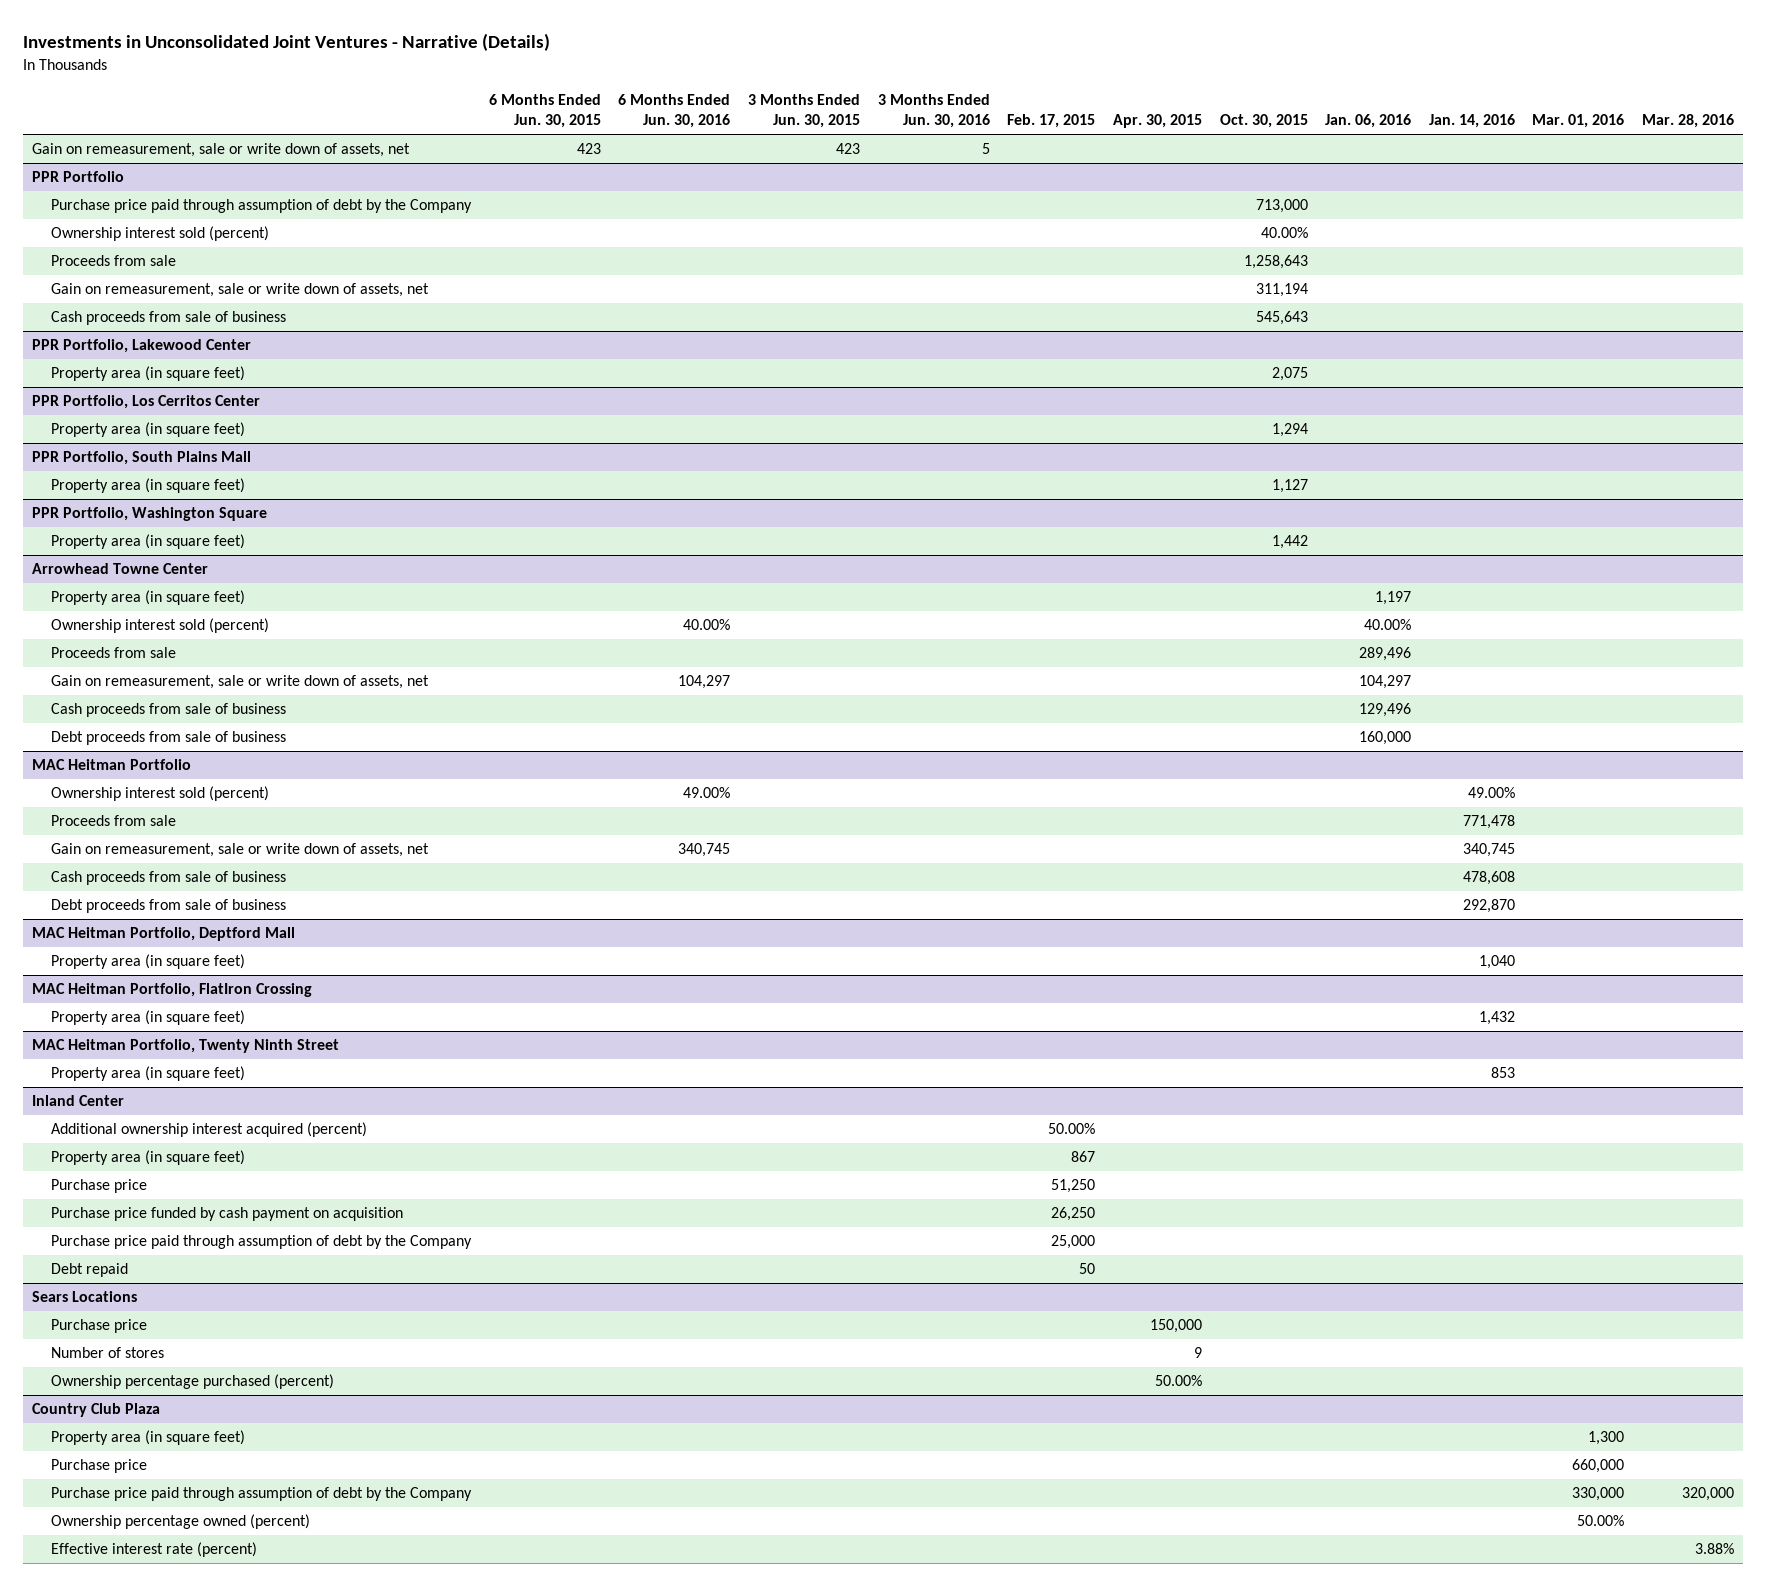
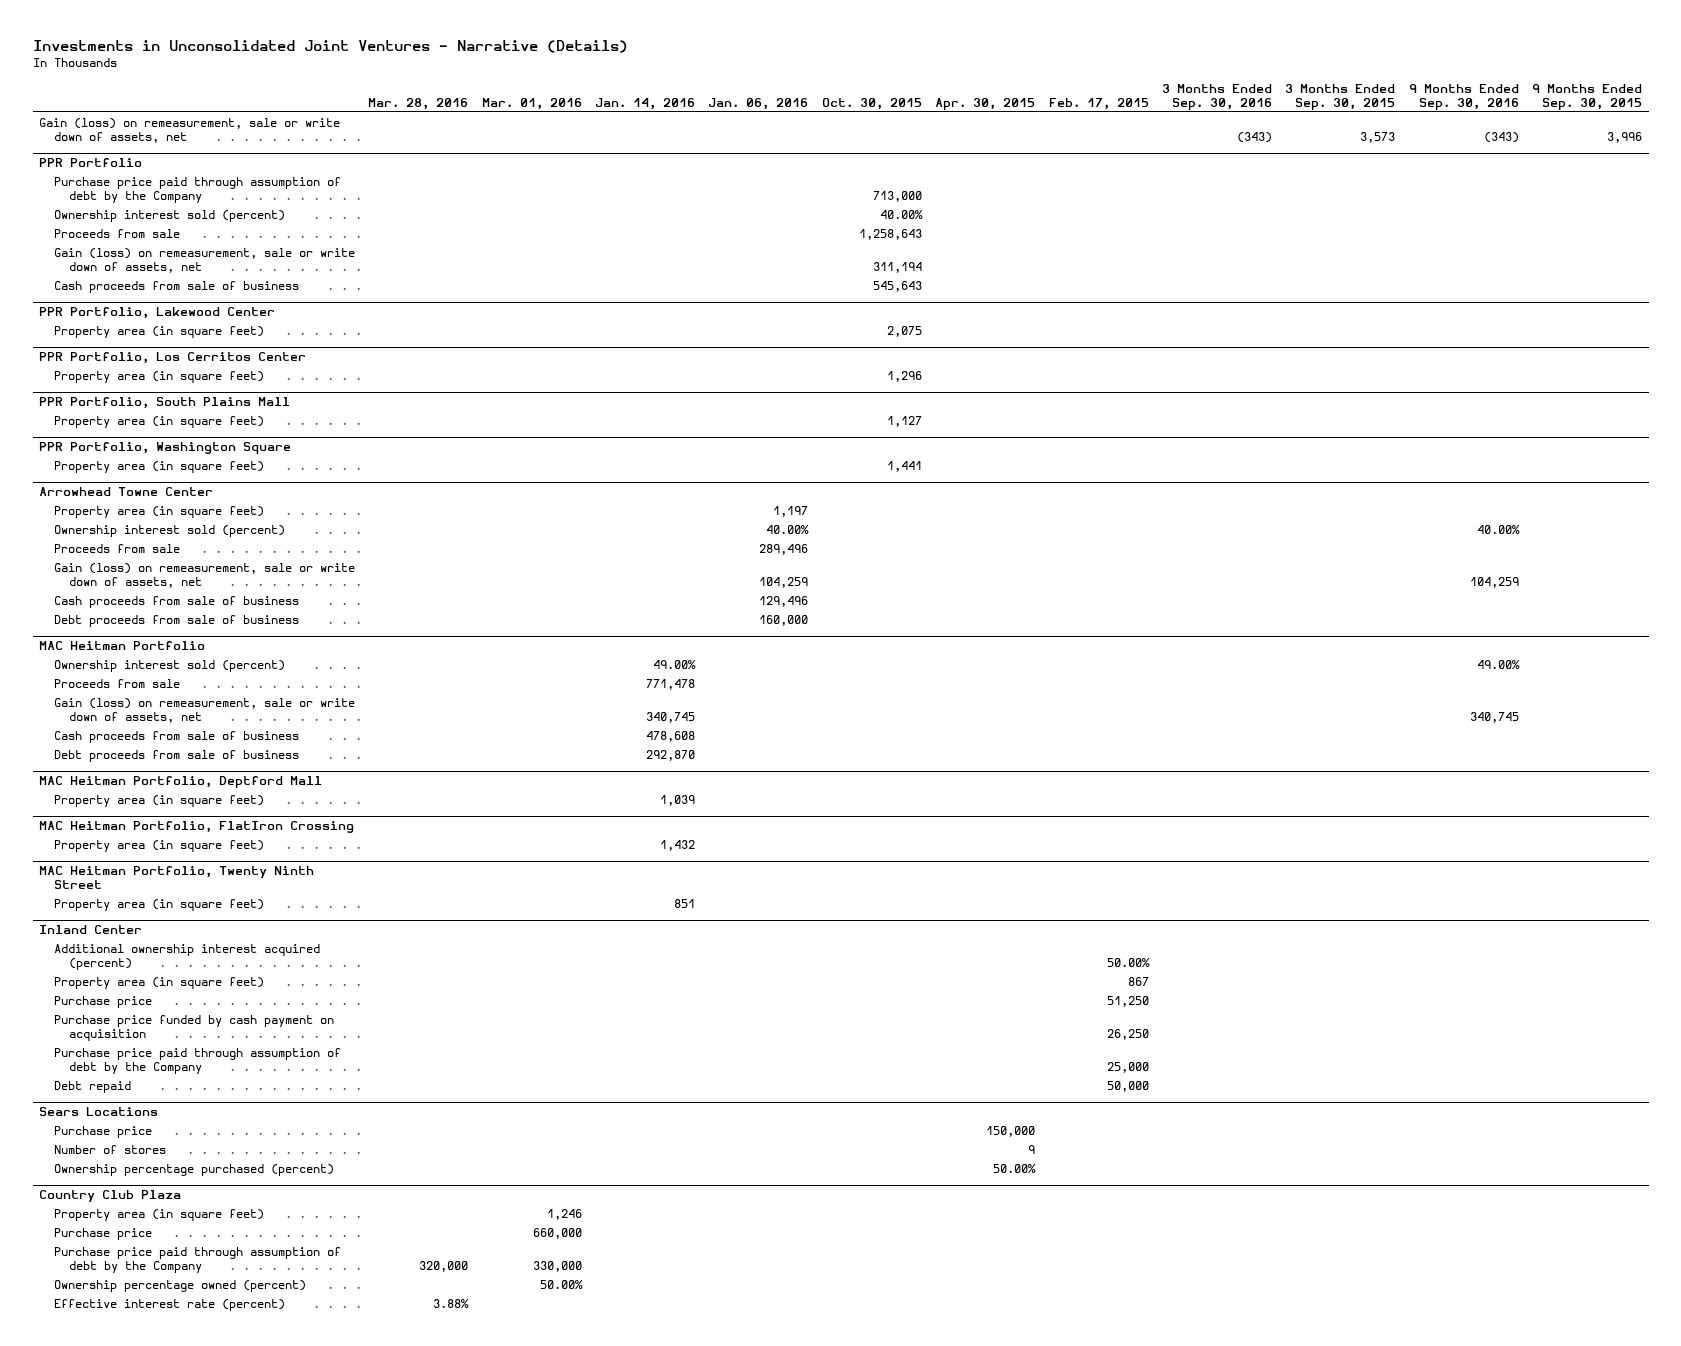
- | 6 Months Ended Jun. 30, 2015 | 6 Months Ended Jun. 30, 2016 | 3 Months Ended Jun. 30, 2015 | 3 Months Ended Jun. 30, 2016 | Feb. 17, 2015 | Apr. 30, 2015 | Oct. 30, 2015 | Jan. 06, 2016 | Jan. 14, 2016 | Mar. 01, 2016 | Mar. 28, 2016
+ | Mar. 28, 2016 | Mar. 01, 2016 | Jan. 14, 2016 | Jan. 06, 2016 | Oct. 30, 2015 | Apr. 30, 2015 | Feb. 17, 2015 | 3 Months Ended Sep. 30, 2016 | 3 Months Ended Sep. 30, 2015 | 9 Months Ended Sep. 30, 2016 | 9 Months Ended Sep. 30, 2015
- Gain on remeasurement, sale or write down of assets, net | 423 | | 423 | 5 | | | | | | |
+ Gain (loss) on remeasurement, sale or write down of assets, net | | | | | | | | (343) | 3,573 | (343) | 3,996
@ PPR Portfolio
- Gain on remeasurement, sale or write down of assets, net | | | | | | | 311,194 | | | |
+ Gain (loss) on remeasurement, sale or write down of assets, net | | | | | 311,194 | | | | | |
@ PPR Portfolio, Los Cerritos Center
- Property area (in square feet) | | | | | | | 1,294 | | | |
+ Property area (in square feet) | | | | | 1,296 | | | | | |
@ PPR Portfolio, Washington Square
- Property area (in square feet) | | | | | | | 1,442 | | | |
+ Property area (in square feet) | | | | | 1,441 | | | | | |
@ Arrowhead Towne Center
- Gain on remeasurement, sale or write down of assets, net | | 104,297 | | | | | | 104,297 | | |
+ Gain (loss) on remeasurement, sale or write down of assets, net | | | | 104,259 | | | | | | 104,259 |
@ MAC Heitman Portfolio
- Gain on remeasurement, sale or write down of assets, net | | 340,745 | | | | | | | 340,745 | |
+ Gain (loss) on remeasurement, sale or write down of assets, net | | | 340,745 | | | | | | | 340,745 |
@ MAC Heitman Portfolio, Deptford Mall
- Property area (in square feet) | | | | | | | | | 1,040 | |
+ Property area (in square feet) | | | 1,039 | | | | | | | |
@ MAC Heitman Portfolio, Twenty Ninth Street
- Property area (in square feet) | | | | | | | | | 853 | |
+ Property area (in square feet) | | | 851 | | | | | | | |
@ Inland Center
- Debt repaid | | | | | 50 | | | | | |
+ Debt repaid | | | | | | | 50,000 | | | |
@ Country Club Plaza
- Property area (in square feet) | | | | | | | | | | 1,300 |
+ Property area (in square feet) | | 1,246 | | | | | | | | |

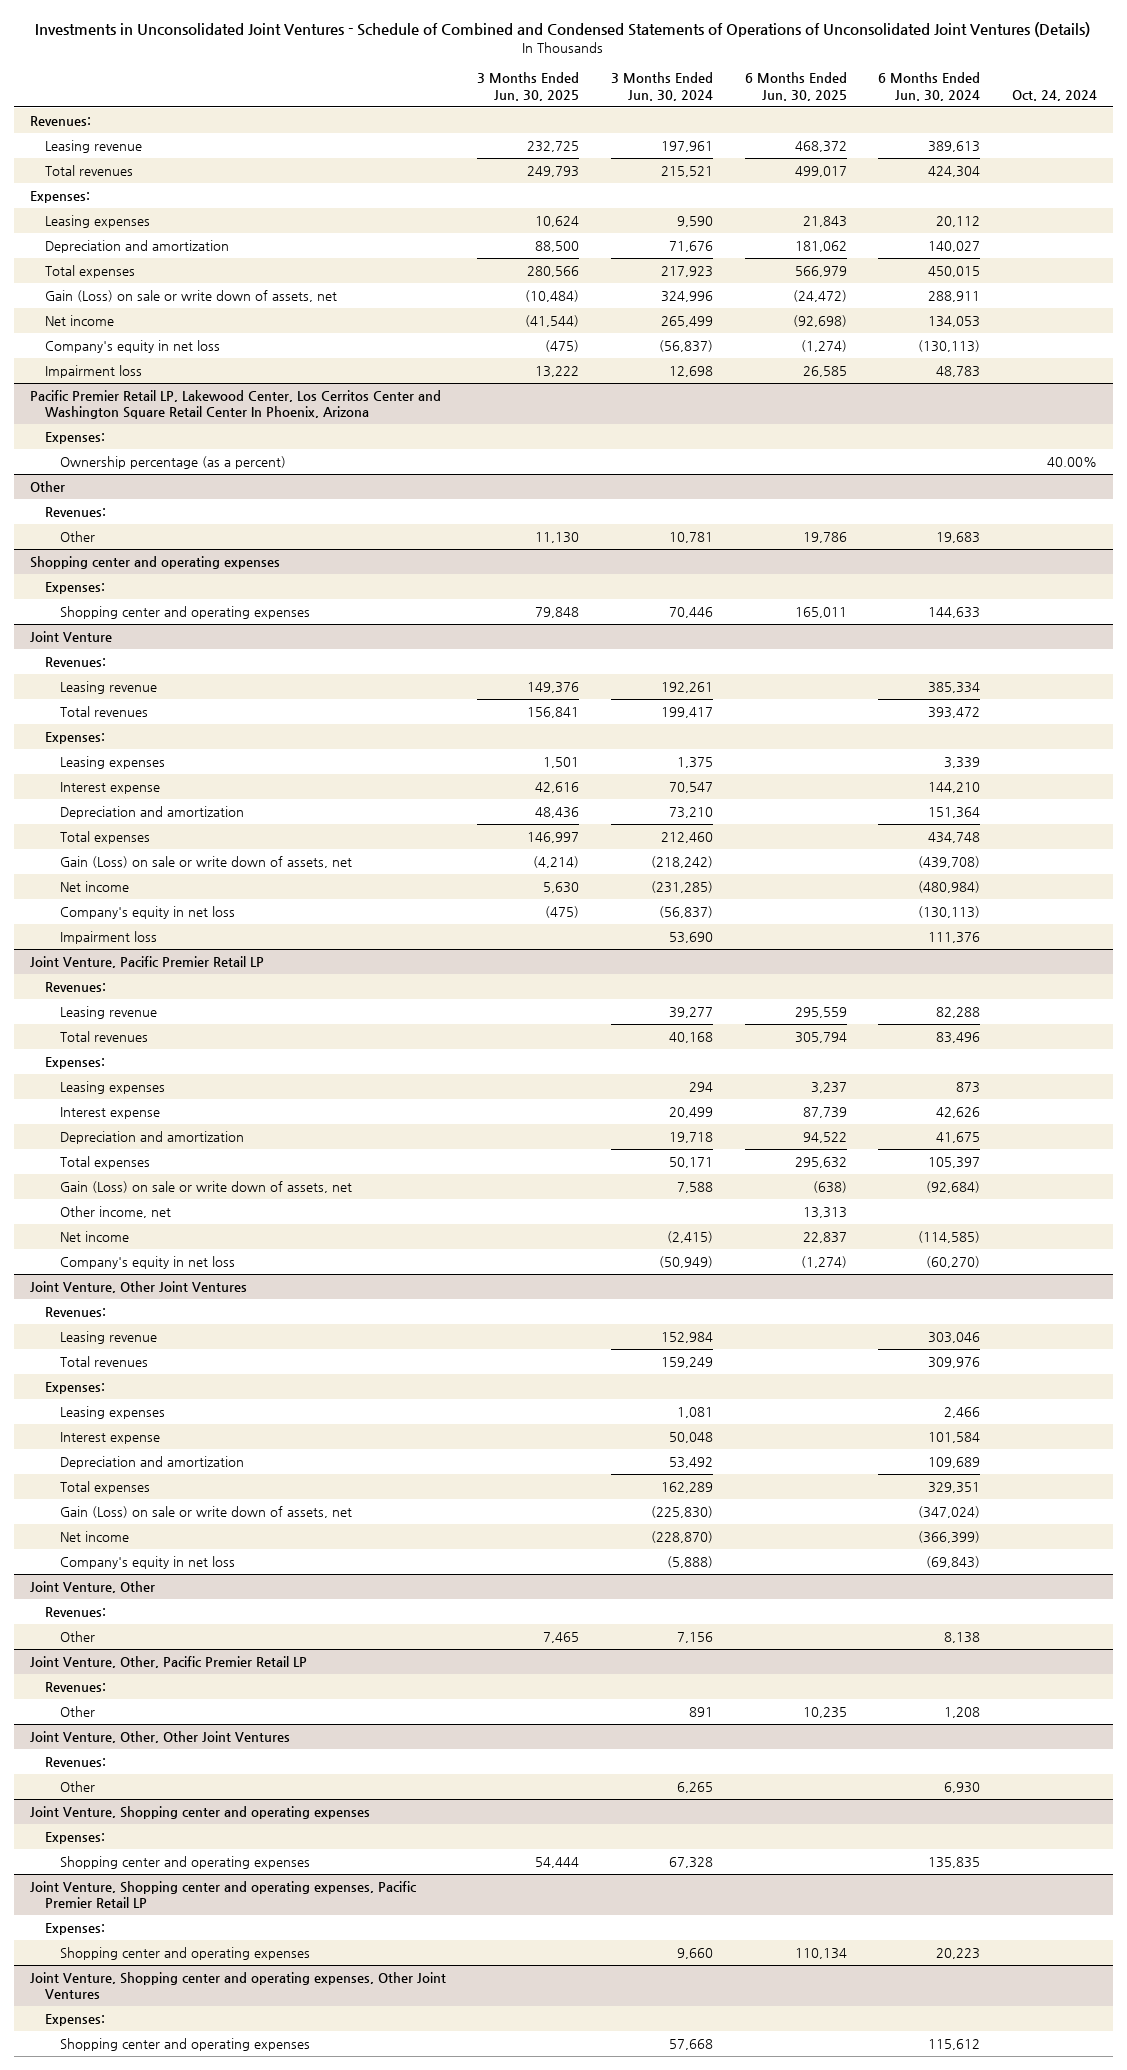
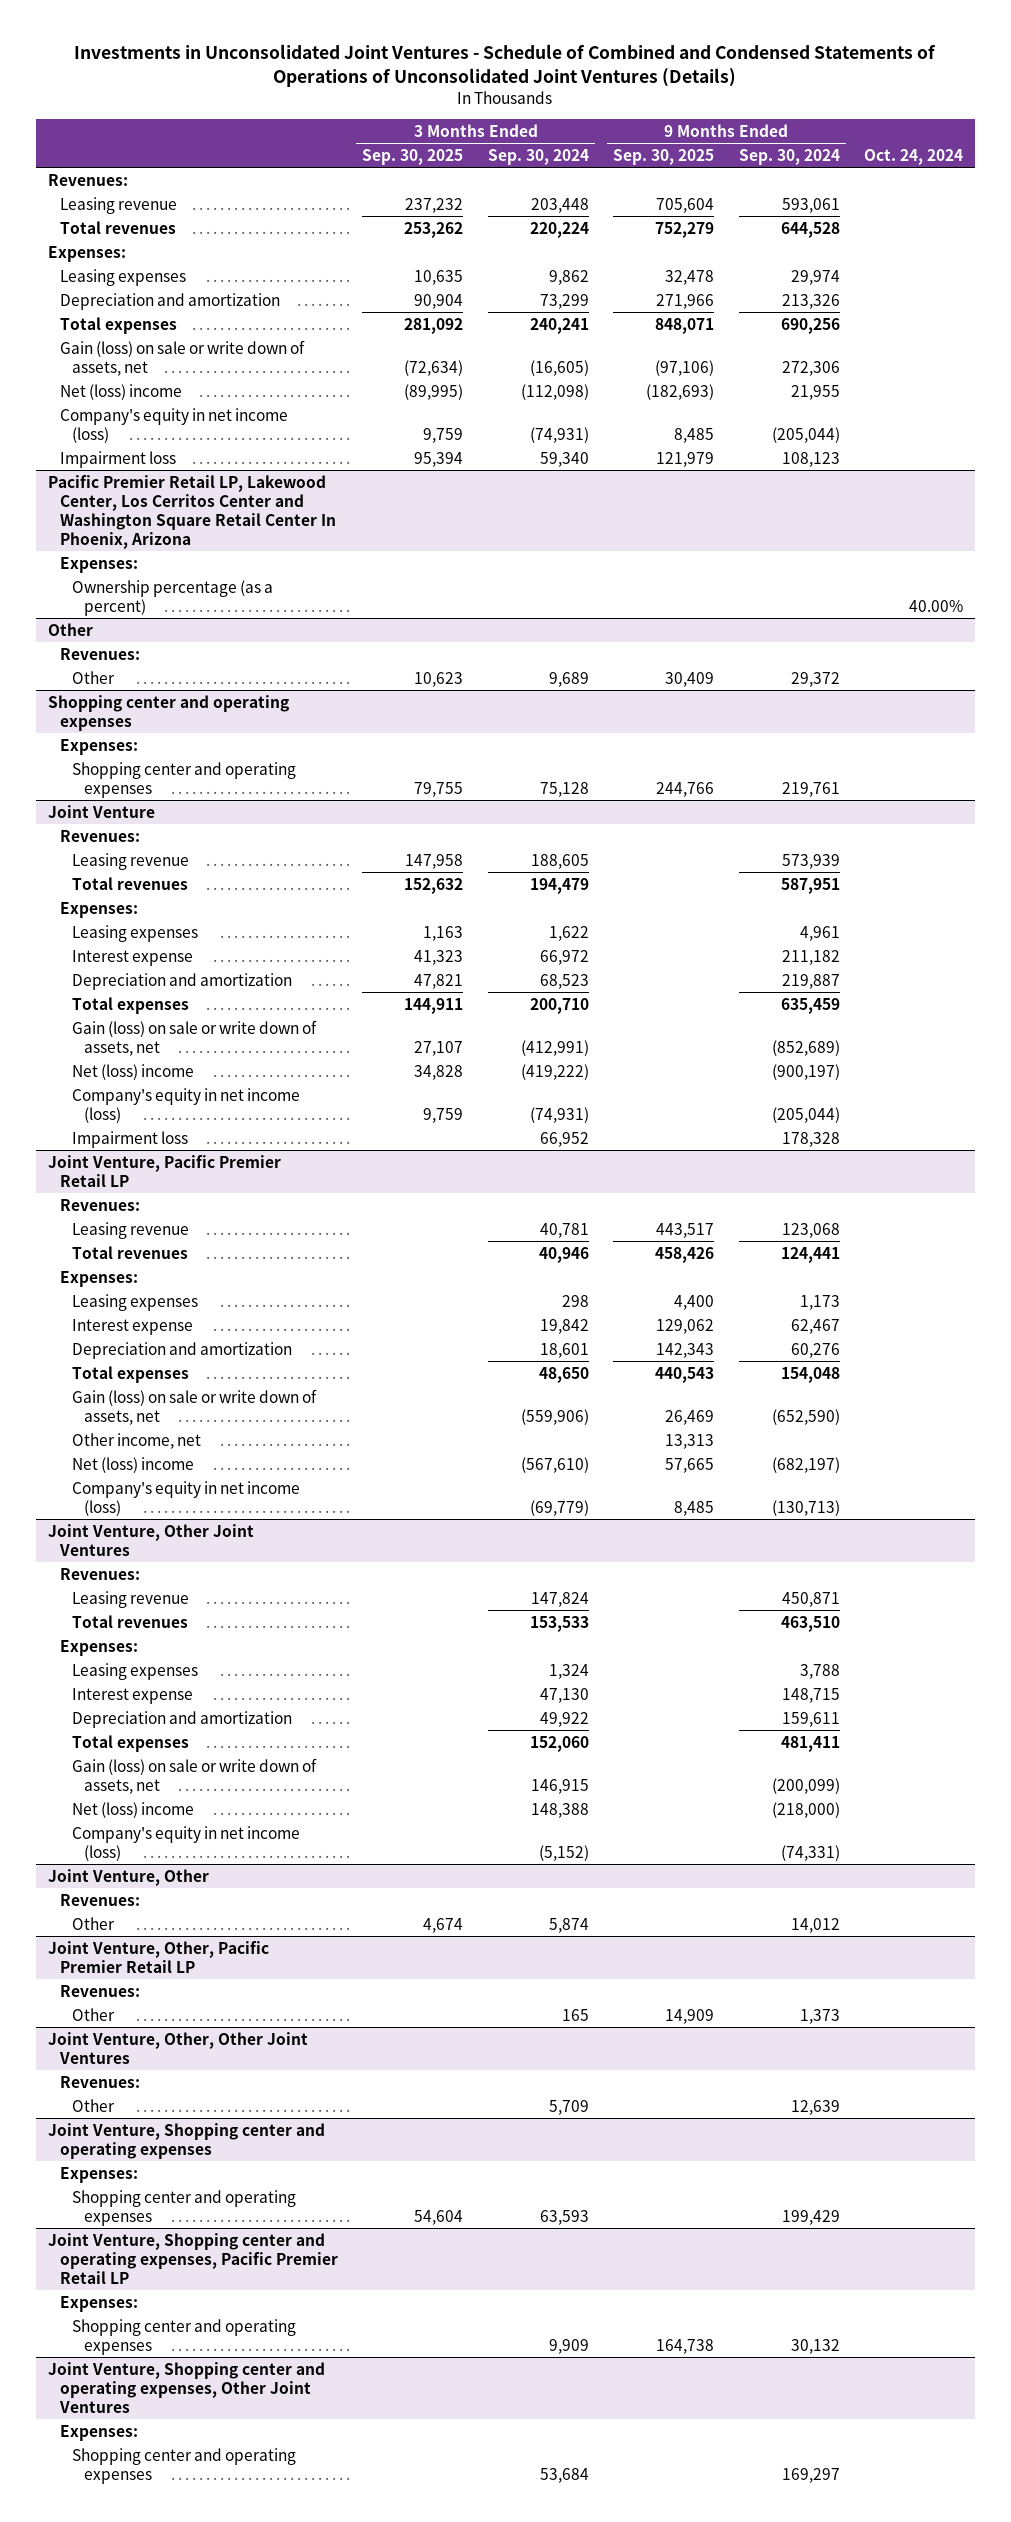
- | 3 Months Ended Jun. 30, 2025 | 3 Months Ended Jun. 30, 2024 | 6 Months Ended Jun. 30, 2025 | 6 Months Ended Jun. 30, 2024 | Oct. 24, 2024
+ | 3 Months Ended Sep. 30, 2025 | 3 Months Ended Sep. 30, 2024 | 9 Months Ended Sep. 30, 2025 | 9 Months Ended Sep. 30, 2024 | Oct. 24, 2024
- Gain (Loss) on sale or write down of assets, net | (10,484) | 324,996 | (24,472) | 288,911 |
- Net income | (41,544) | 265,499 | (92,698) | 134,053 |
- Company's equity in net loss | (475) | (56,837) | (1,274) | (130,113) |
+ Gain (loss) on sale or write down of assets, net | (72,634) | (16,605) | (97,106) | 272,306 |
+ Net (loss) income | (89,995) | (112,098) | (182,693) | 21,955 |
+ Company's equity in net income (loss) | 9,759 | (74,931) | 8,485 | (205,044) |
@ Joint Venture
- Gain (Loss) on sale or write down of assets, net | (4,214) | (218,242) | | (439,708) |
- Net income | 5,630 | (231,285) | | (480,984) |
- Company's equity in net loss | (475) | (56,837) | | (130,113) |
+ Gain (loss) on sale or write down of assets, net | 27,107 | (412,991) | | (852,689) |
+ Net (loss) income | 34,828 | (419,222) | | (900,197) |
+ Company's equity in net income (loss) | 9,759 | (74,931) | | (205,044) |
@ Joint Venture, Pacific Premier Retail LP
- Gain (Loss) on sale or write down of assets, net | | 7,588 | (638) | (92,684) |
+ Gain (loss) on sale or write down of assets, net | | (559,906) | 26,469 | (652,590) |
- Net income | | (2,415) | 22,837 | (114,585) |
- Company's equity in net loss | | (50,949) | (1,274) | (60,270) |
+ Net (loss) income | | (567,610) | 57,665 | (682,197) |
+ Company's equity in net income (loss) | | (69,779) | 8,485 | (130,713) |
@ Joint Venture, Other Joint Ventures
- Gain (Loss) on sale or write down of assets, net | | (225,830) | | (347,024) |
- Net income | | (228,870) | | (366,399) |
- Company's equity in net loss | | (5,888) | | (69,843) |
+ Gain (loss) on sale or write down of assets, net | | 146,915 | | (200,099) |
+ Net (loss) income | | 148,388 | | (218,000) |
+ Company's equity in net income (loss) | | (5,152) | | (74,331) |

